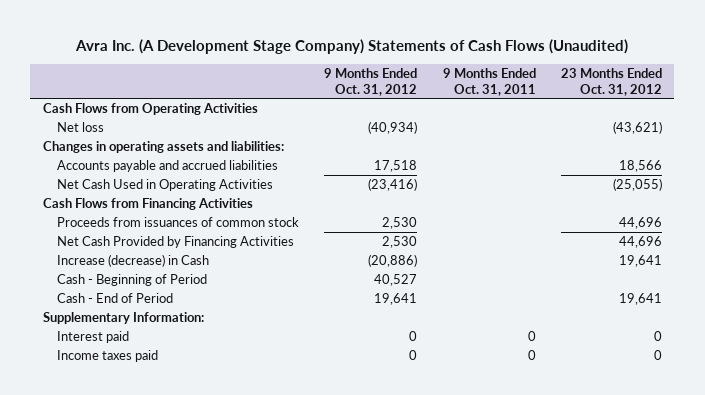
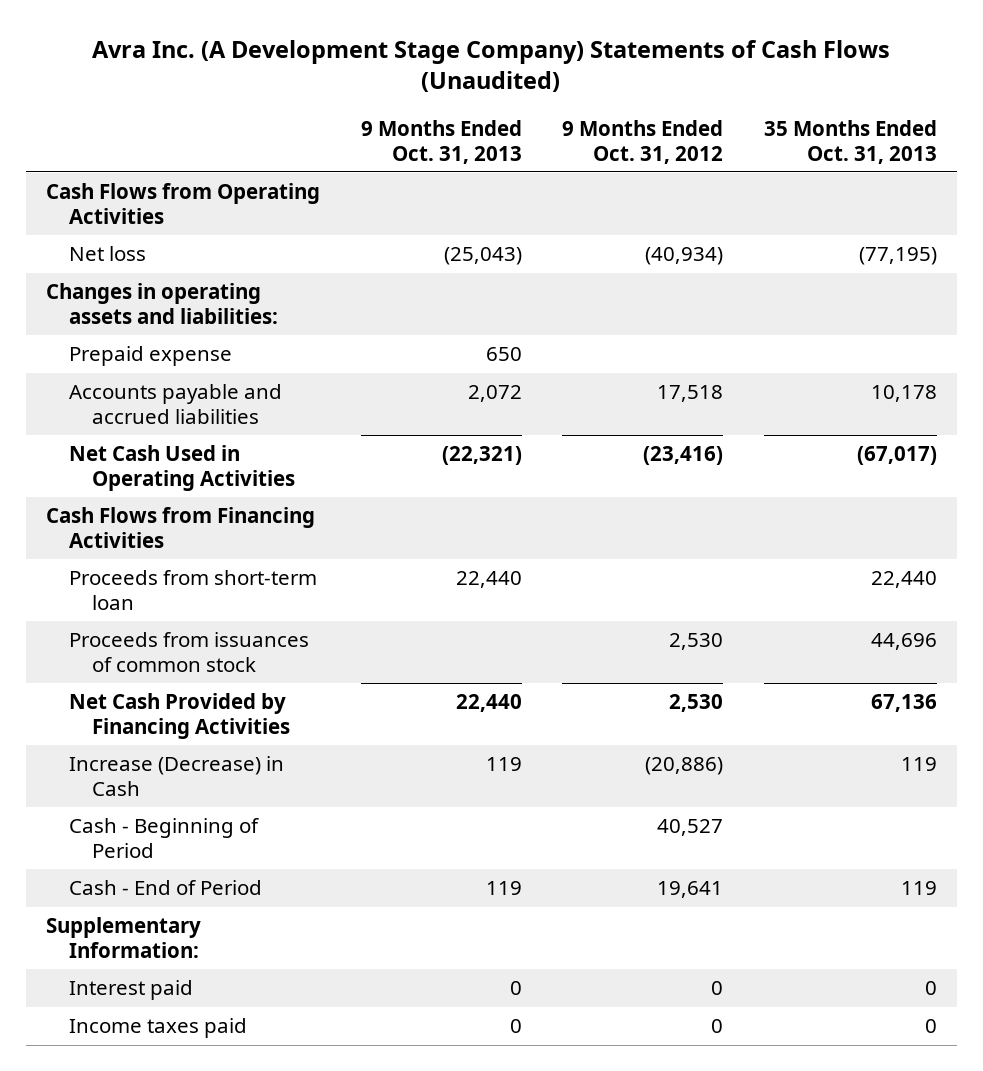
- | 9 Months Ended Oct. 31, 2012 | 9 Months Ended Oct. 31, 2011 | 23 Months Ended Oct. 31, 2012
+ | 9 Months Ended Oct. 31, 2013 | 9 Months Ended Oct. 31, 2012 | 35 Months Ended Oct. 31, 2013
+ Prepaid expense | 650 | |
+ Proceeds from short-term loan | 22,440 | | 22,440
- Increase (decrease) in Cash | (20,886) | | 19,641
+ Increase (Decrease) in Cash | 119 | (20,886) | 119

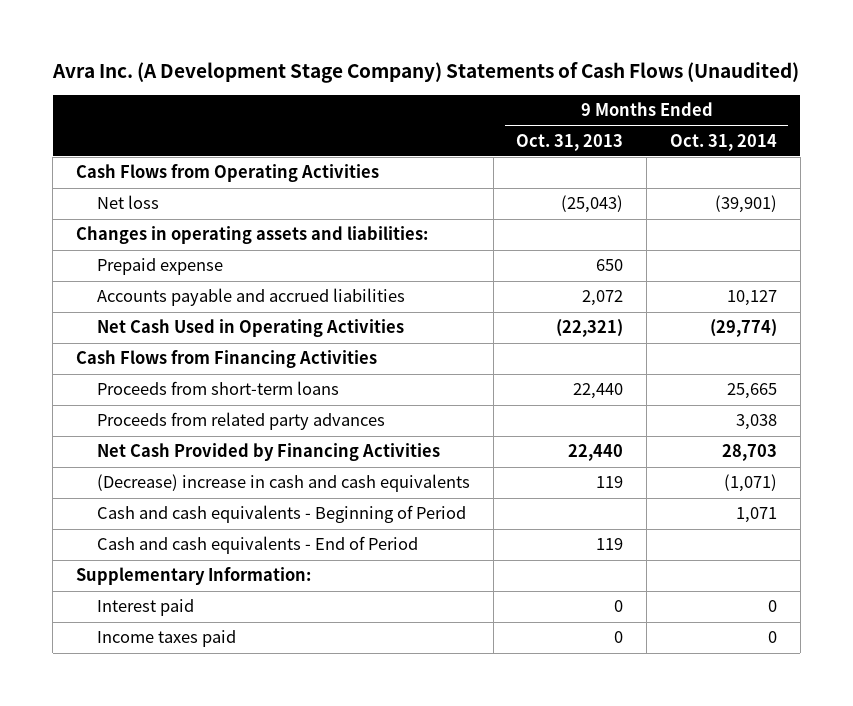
- | 9 Months Ended Oct. 31, 2013 | 9 Months Ended Oct. 31, 2012 | 35 Months Ended Oct. 31, 2013
+ | 9 Months Ended Oct. 31, 2013 | 9 Months Ended Oct. 31, 2014
- Proceeds from short-term loan | 22,440 | | 22,440
- Proceeds from issuances of common stock | | 2,530 | 44,696
+ Proceeds from short-term loans | 22,440 | 25,665
+ Proceeds from related party advances | | 3,038
- Increase (Decrease) in Cash | 119 | (20,886) | 119
- Cash - Beginning of Period | | 40,527 |
- Cash - End of Period | 119 | 19,641 | 119
+ (Decrease) increase in cash and cash equivalents | 119 | (1,071)
+ Cash and cash equivalents - Beginning of Period | | 1,071
+ Cash and cash equivalents - End of Period | 119 |

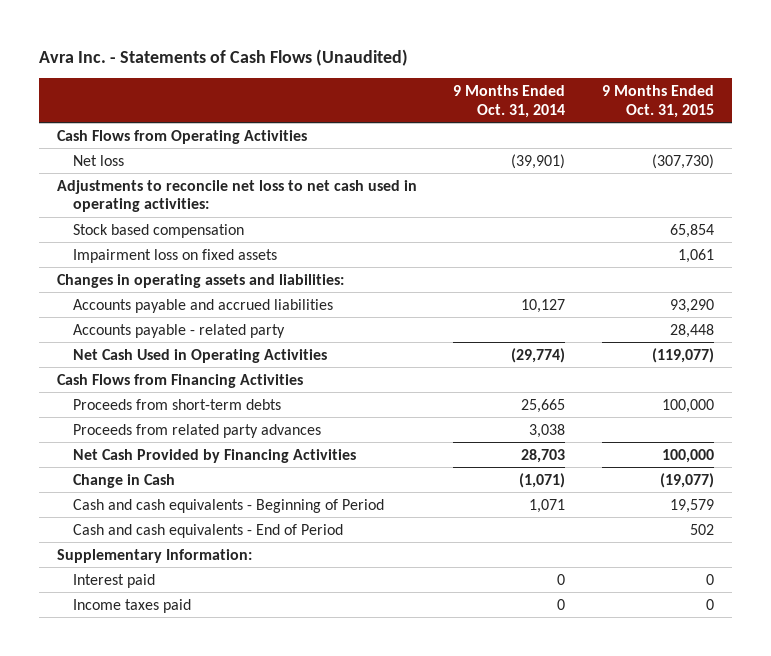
- Avra Inc. (A Development Stage Company) Statements of Cash Flows (Unaudited)
+ Avra Inc. - Statements of Cash Flows (Unaudited)
- | 9 Months Ended Oct. 31, 2013 | 9 Months Ended Oct. 31, 2014
+ | 9 Months Ended Oct. 31, 2014 | 9 Months Ended Oct. 31, 2015
+ Adjustments to reconcile net loss to net cash used in operating activities:
+ Stock based compensation | | 65,854
+ Impairment loss on fixed assets | | 1,061
- Prepaid expense | 650 |
+ Accounts payable - related party | | 28,448
- Proceeds from short-term loans | 22,440 | 25,665
+ Proceeds from short-term debts | 25,665 | 100,000
- (Decrease) increase in cash and cash equivalents | 119 | (1,071)
+ Change in Cash | (1,071) | (19,077)

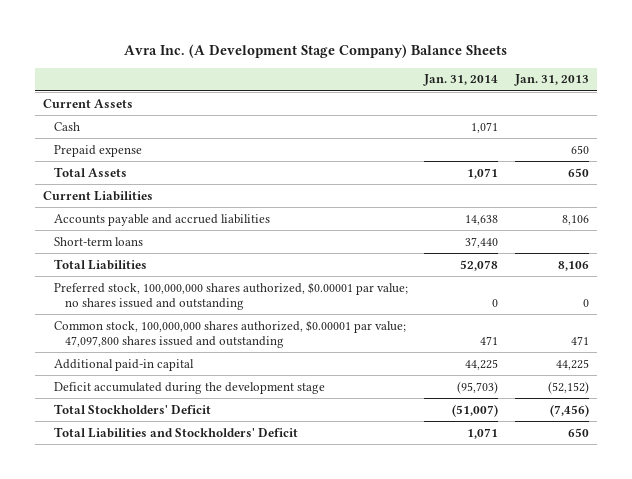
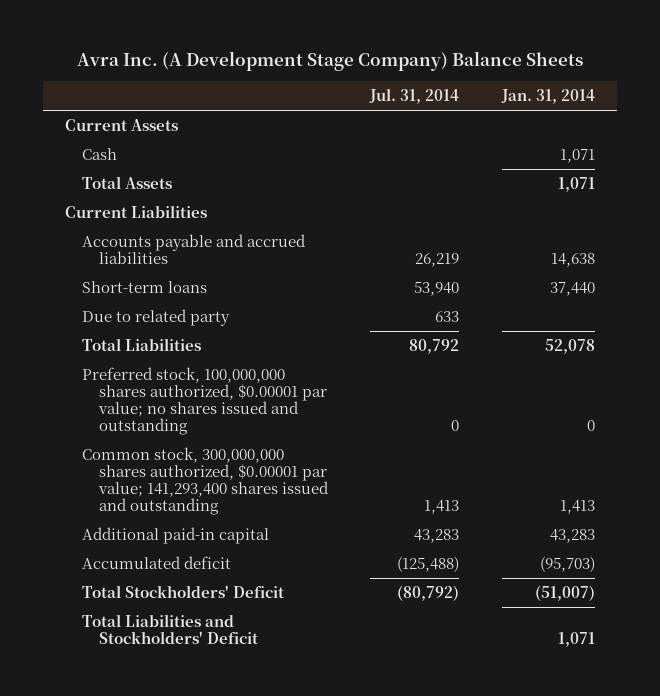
- | Jan. 31, 2014 | Jan. 31, 2013
+ | Jul. 31, 2014 | Jan. 31, 2014
- Prepaid expense | | 650
+ Due to related party | 633 |
- Common stock, 100,000,000 shares authorized, $0.00001 par value; 47,097,800 shares issued and outstanding | 471 | 471
- Additional paid-in capital | 44,225 | 44,225
- Deficit accumulated during the development stage | (95,703) | (52,152)
+ Common stock, 300,000,000 shares authorized, $0.00001 par value; 141,293,400 shares issued and outstanding | 1,413 | 1,413
+ Additional paid-in capital | 43,283 | 43,283
+ Accumulated deficit | (125,488) | (95,703)

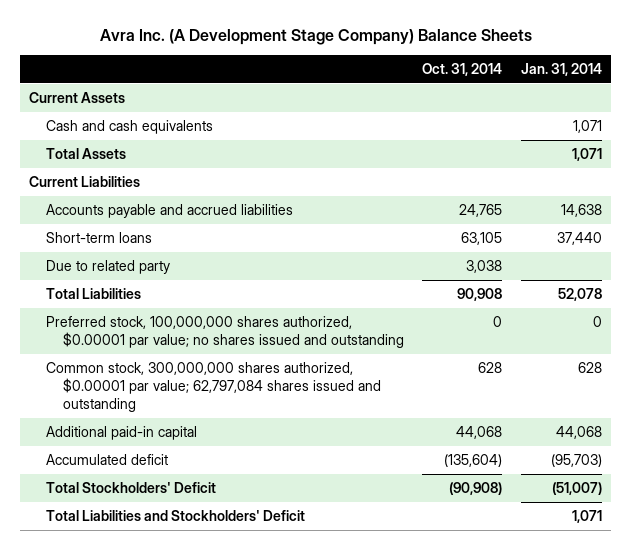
- | Jul. 31, 2014 | Jan. 31, 2014
+ | Oct. 31, 2014 | Jan. 31, 2014
- Cash | | 1,071
+ Cash and cash equivalents | | 1,071
- Common stock, 300,000,000 shares authorized, $0.00001 par value; 141,293,400 shares issued and outstanding | 1,413 | 1,413
- Additional paid-in capital | 43,283 | 43,283
+ Common stock, 300,000,000 shares authorized, $0.00001 par value; 62,797,084 shares issued and outstanding | 628 | 628
+ Additional paid-in capital | 44,068 | 44,068

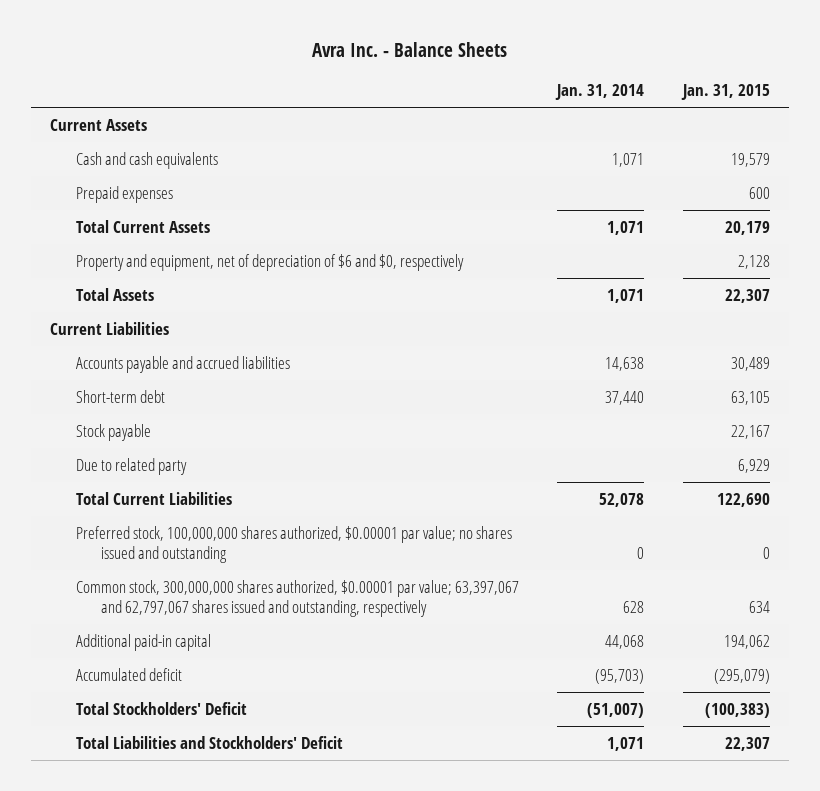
- Avra Inc. (A Development Stage Company) Balance Sheets
+ Avra Inc. - Balance Sheets
- | Oct. 31, 2014 | Jan. 31, 2014
+ | Jan. 31, 2014 | Jan. 31, 2015
+ Prepaid expenses | | 600
+ Total Current Assets | 1,071 | 20,179
+ Property and equipment, net of depreciation of $6 and $0, respectively | | 2,128
- Short-term loans | 63,105 | 37,440
+ Short-term debt | 37,440 | 63,105
+ Stock payable | | 22,167
- Total Liabilities | 90,908 | 52,078
+ Total Current Liabilities | 52,078 | 122,690
- Common stock, 300,000,000 shares authorized, $0.00001 par value; 62,797,084 shares issued and outstanding | 628 | 628
+ Common stock, 300,000,000 shares authorized, $0.00001 par value; 63,397,067 and 62,797,067 shares issued and outstanding, respectively | 628 | 634

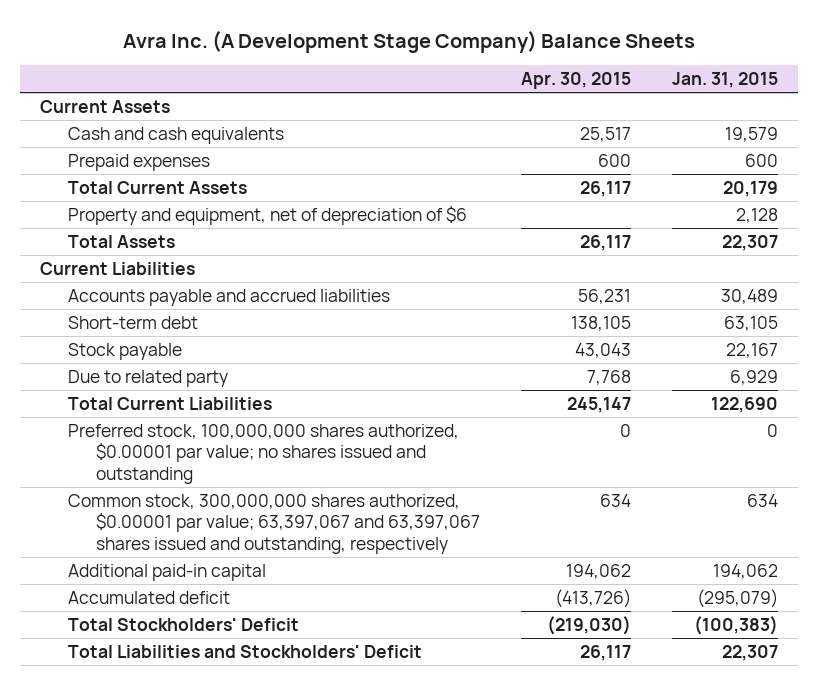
- Avra Inc. - Balance Sheets
+ Avra Inc. (A Development Stage Company) Balance Sheets
- | Jan. 31, 2014 | Jan. 31, 2015
+ | Apr. 30, 2015 | Jan. 31, 2015
- Property and equipment, net of depreciation of $6 and $0, respectively | | 2,128
+ Property and equipment, net of depreciation of $6 | | 2,128
- Common stock, 300,000,000 shares authorized, $0.00001 par value; 63,397,067 and 62,797,067 shares issued and outstanding, respectively | 628 | 634
+ Common stock, 300,000,000 shares authorized, $0.00001 par value; 63,397,067 and 63,397,067 shares issued and outstanding, respectively | 634 | 634

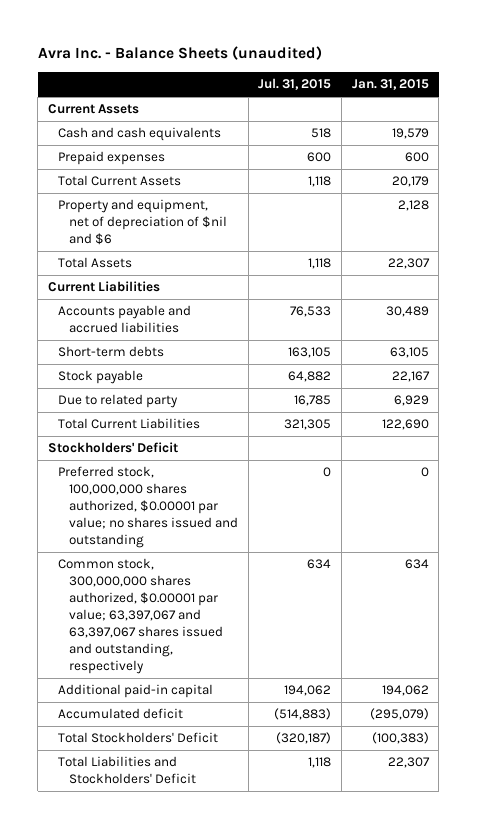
- Avra Inc. (A Development Stage Company) Balance Sheets
+ Avra Inc. - Balance Sheets (unaudited)
- | Apr. 30, 2015 | Jan. 31, 2015
+ | Jul. 31, 2015 | Jan. 31, 2015
- Property and equipment, net of depreciation of $6 | | 2,128
+ Property and equipment, net of depreciation of $nil and $6 | | 2,128
- Short-term debt | 138,105 | 63,105
+ Short-term debts | 163,105 | 63,105
+ Stockholders' Deficit

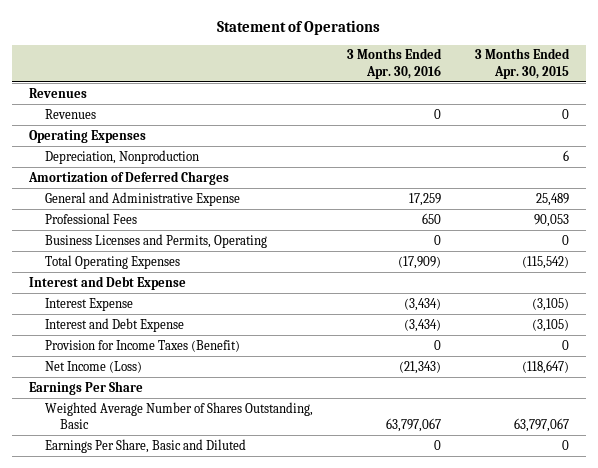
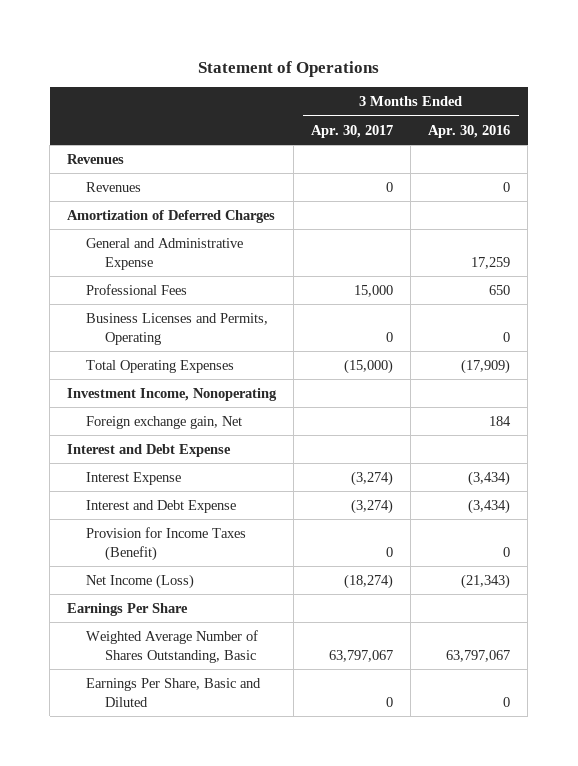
- | 3 Months Ended Apr. 30, 2016 | 3 Months Ended Apr. 30, 2015
+ | 3 Months Ended Apr. 30, 2017 | 3 Months Ended Apr. 30, 2016
- Operating Expenses
- Depreciation, Nonproduction | | 6
+ Investment Income, Nonoperating
+ Foreign exchange gain, Net | | 184

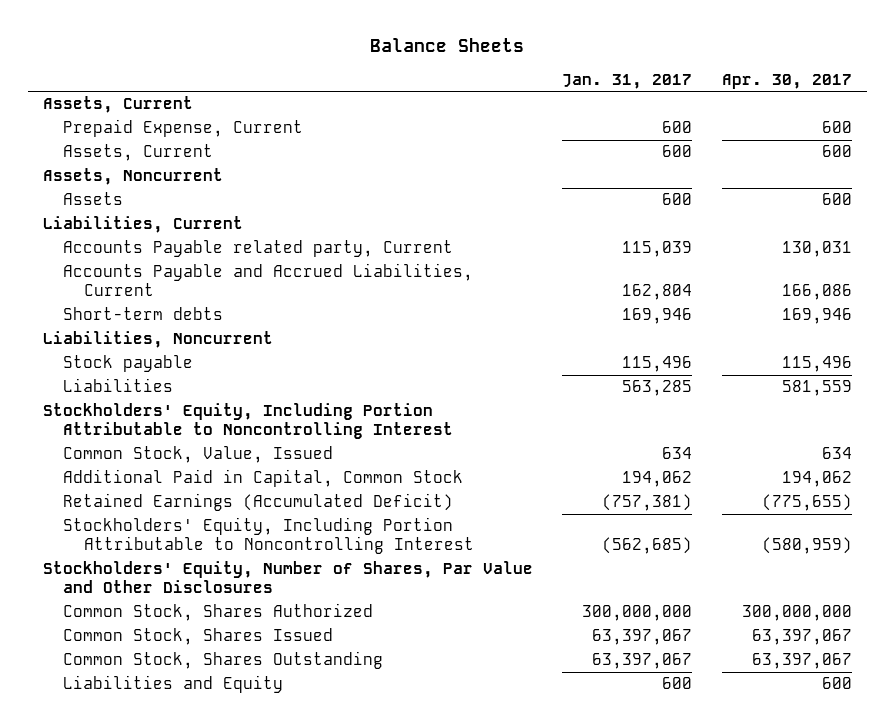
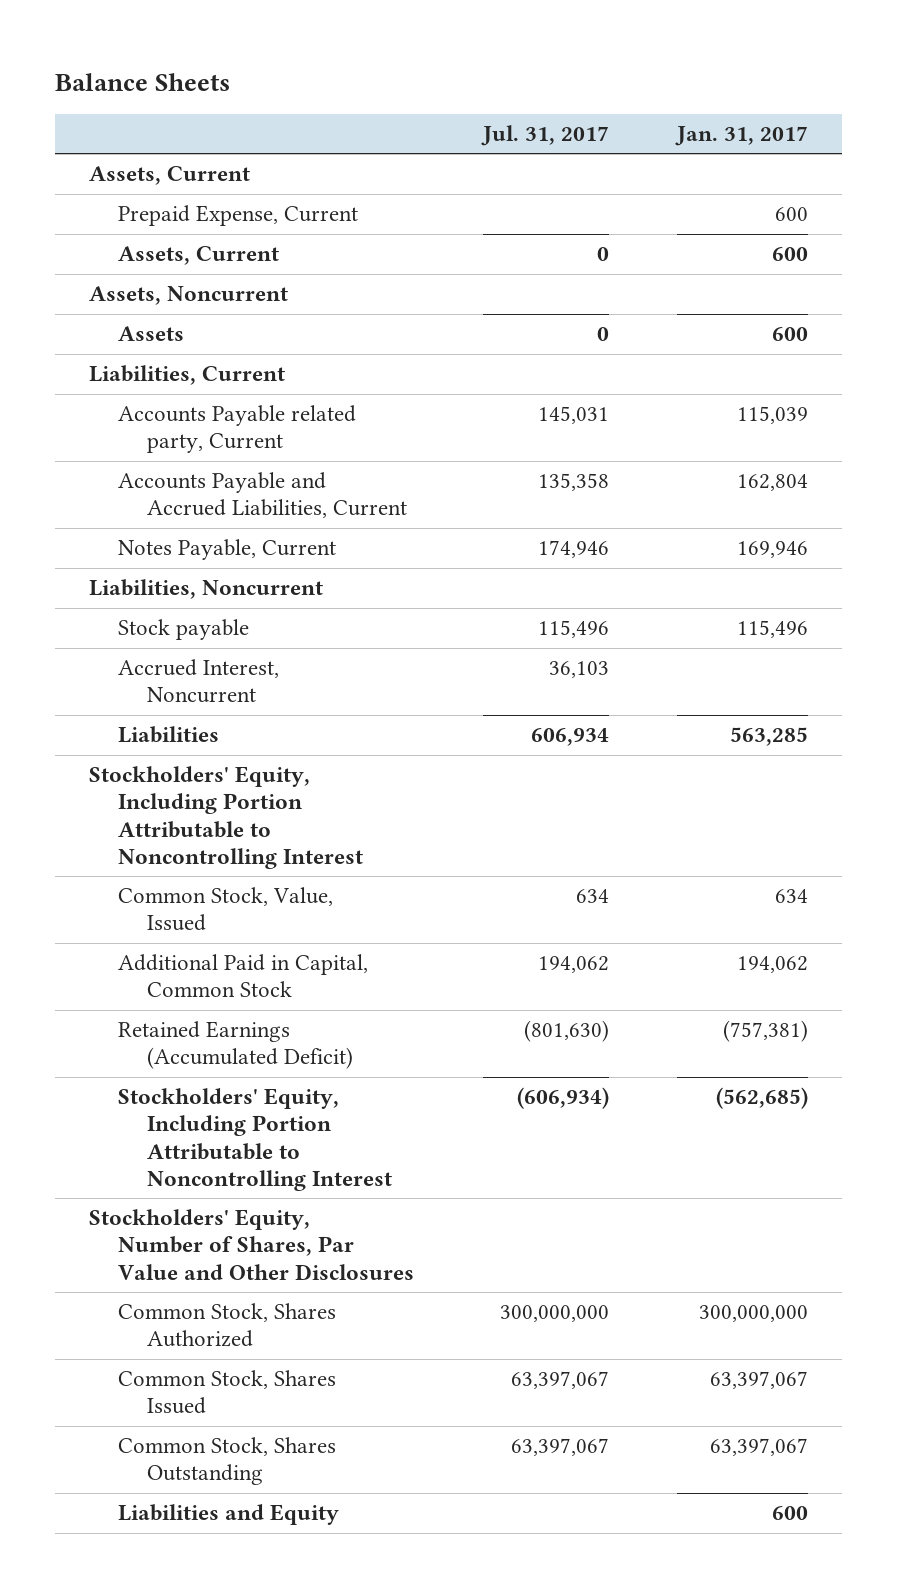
- | Jan. 31, 2017 | Apr. 30, 2017
+ | Jul. 31, 2017 | Jan. 31, 2017
- Short-term debts | 169,946 | 169,946
+ Notes Payable, Current | 174,946 | 169,946
+ Accrued Interest, Noncurrent | 36,103 |

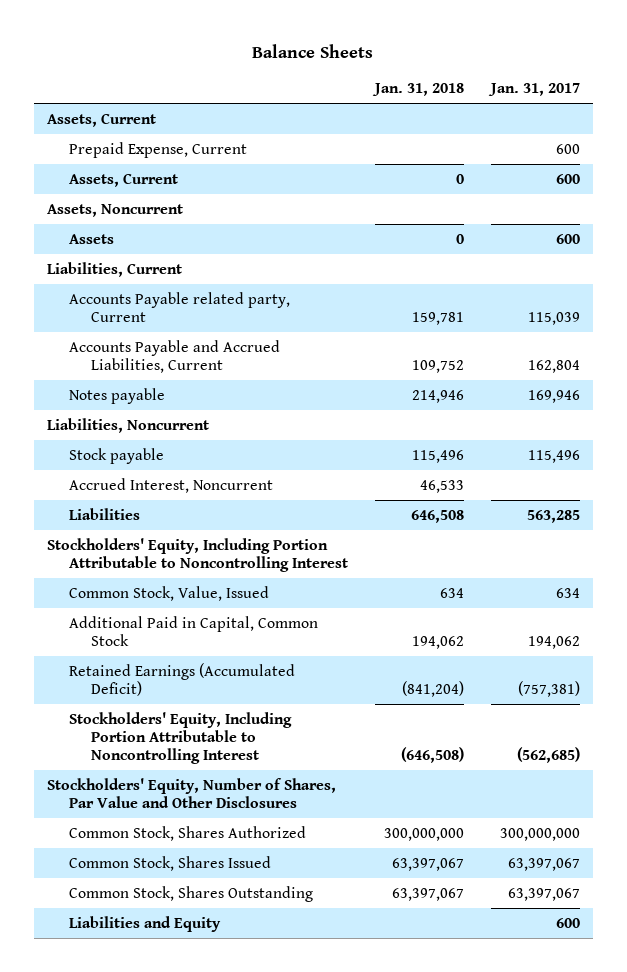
- | Jul. 31, 2017 | Jan. 31, 2017
+ | Jan. 31, 2018 | Jan. 31, 2017
- Notes Payable, Current | 174,946 | 169,946
+ Notes payable | 214,946 | 169,946

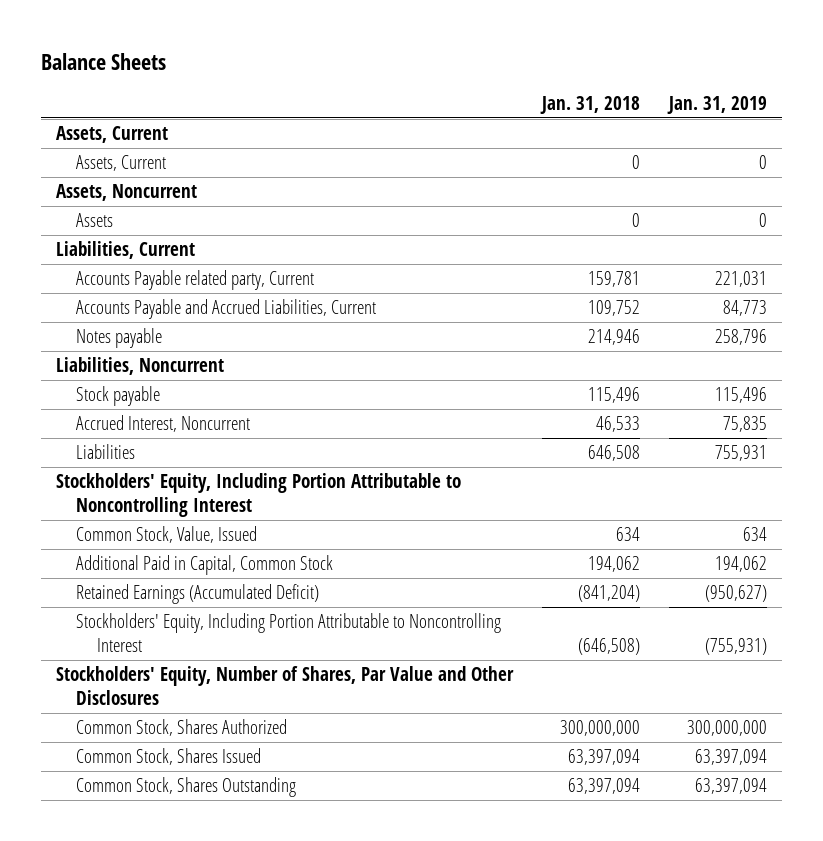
- | Jan. 31, 2018 | Jan. 31, 2017
+ | Jan. 31, 2018 | Jan. 31, 2019
- Prepaid Expense, Current | | 600
- Common Stock, Shares Issued | 63,397,067 | 63,397,067
- Common Stock, Shares Outstanding | 63,397,067 | 63,397,067
- Liabilities and Equity | | 600
+ Common Stock, Shares Issued | 63,397,094 | 63,397,094
+ Common Stock, Shares Outstanding | 63,397,094 | 63,397,094

